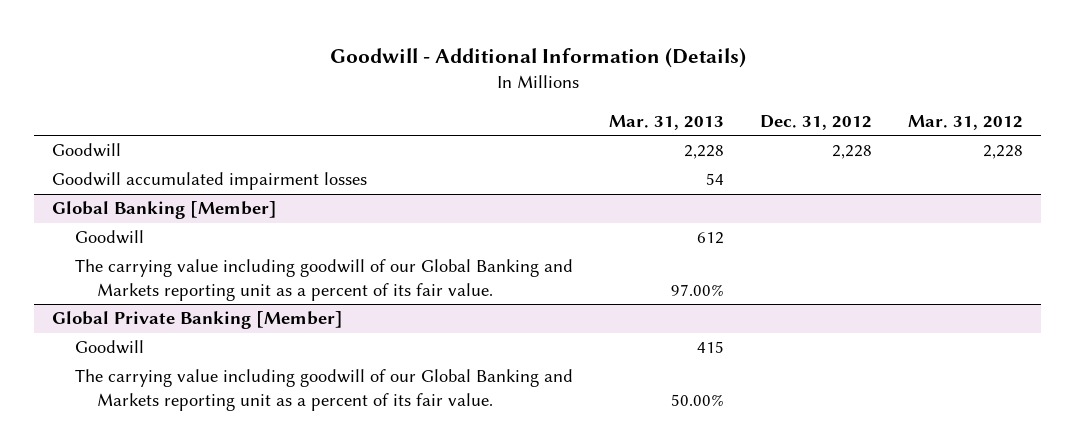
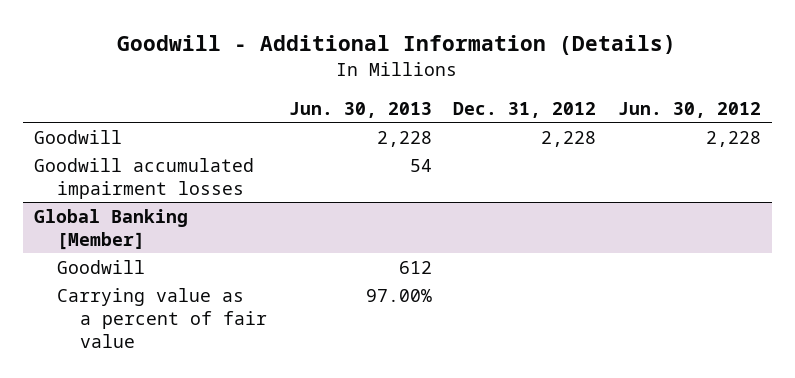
- | Mar. 31, 2013 | Dec. 31, 2012 | Mar. 31, 2012
+ | Jun. 30, 2013 | Dec. 31, 2012 | Jun. 30, 2012
@ Global Banking [Member]
- The carrying value including goodwill of our Global Banking and Markets reporting unit as a percent of its fair value. | 97.00% | |
- Global Private Banking [Member]
- Goodwill | 415 | |
- The carrying value including goodwill of our Global Banking and Markets reporting unit as a percent of its fair value. | 50.00% | |
@ Global Banking [Member]
+ Carrying value as a percent of fair value | 97.00% | |

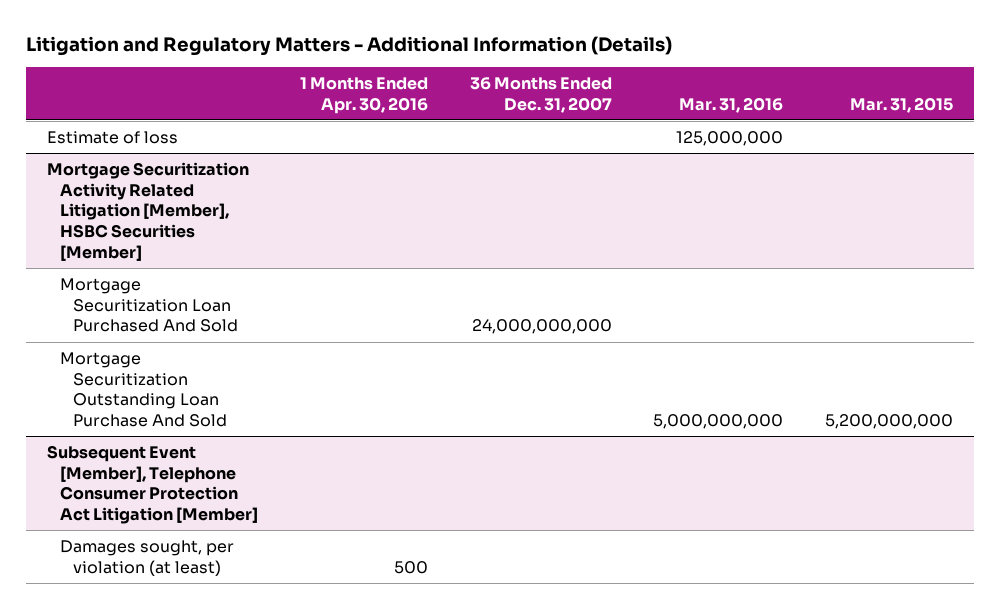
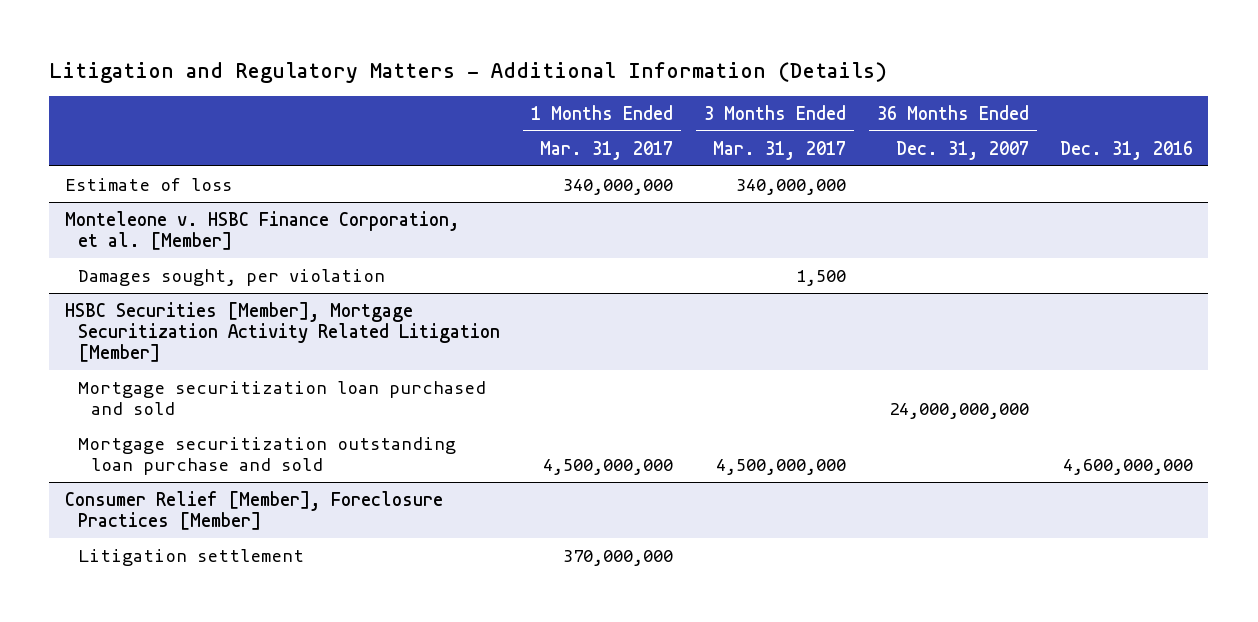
- | 1 Months Ended Apr. 30, 2016 | 36 Months Ended Dec. 31, 2007 | Mar. 31, 2016 | Mar. 31, 2015
+ | 1 Months Ended Mar. 31, 2017 | 3 Months Ended Mar. 31, 2017 | 36 Months Ended Dec. 31, 2007 | Dec. 31, 2016
- Mortgage Securitization Activity Related Litigation [Member], HSBC Securities [Member]
- Mortgage Securitization Loan Purchased And Sold | | 24,000,000,000 | |
- Mortgage Securitization Outstanding Loan Purchase And Sold | | | 5,000,000,000 | 5,200,000,000
- Subsequent Event [Member], Telephone Consumer Protection Act Litigation [Member]
- Damages sought, per violation (at least) | 500 | | |
+ Monteleone v. HSBC Finance Corporation, et al. [Member]
+ Damages sought, per violation | | 1,500 | |
+ HSBC Securities [Member], Mortgage Securitization Activity Related Litigation [Member]
+ Mortgage securitization loan purchased and sold | | | 24,000,000,000 |
+ Mortgage securitization outstanding loan purchase and sold | 4,500,000,000 | 4,500,000,000 | | 4,600,000,000
+ Consumer Relief [Member], Foreclosure Practices [Member]
+ Litigation settlement | 370,000,000 | | |

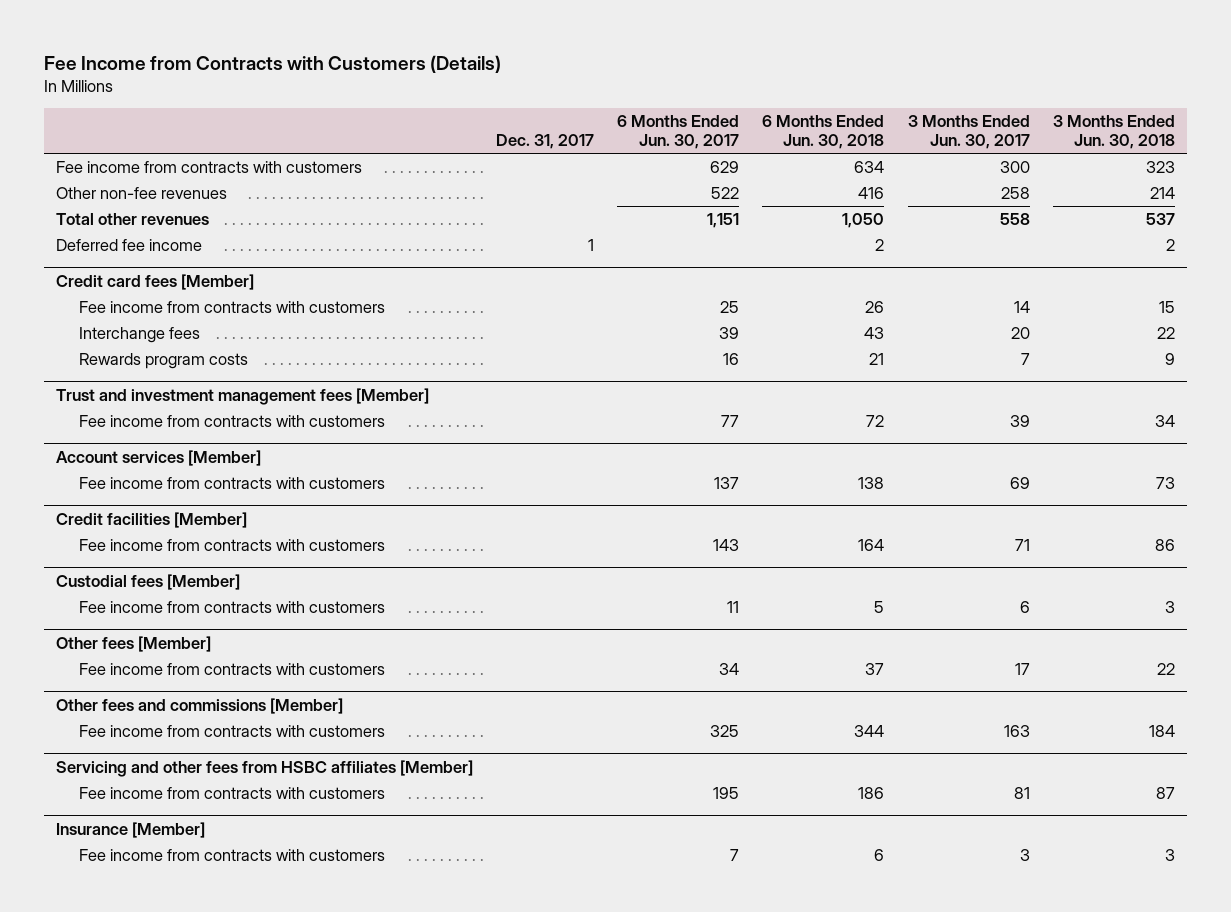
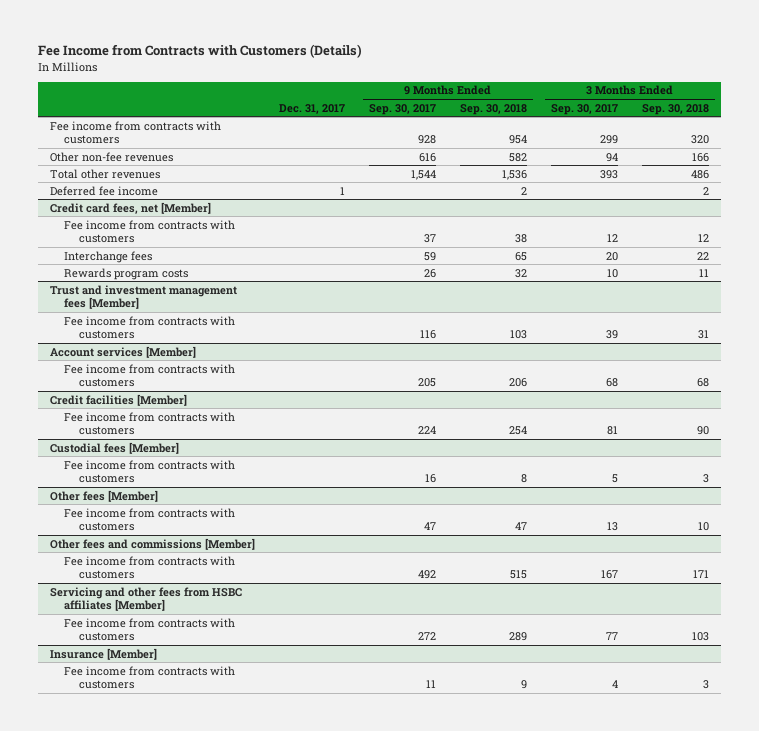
- | Dec. 31, 2017 | 6 Months Ended Jun. 30, 2017 | 6 Months Ended Jun. 30, 2018 | 3 Months Ended Jun. 30, 2017 | 3 Months Ended Jun. 30, 2018
+ | Dec. 31, 2017 | 9 Months Ended Sep. 30, 2017 | 9 Months Ended Sep. 30, 2018 | 3 Months Ended Sep. 30, 2017 | 3 Months Ended Sep. 30, 2018
- Credit card fees [Member]
+ Credit card fees, net [Member]

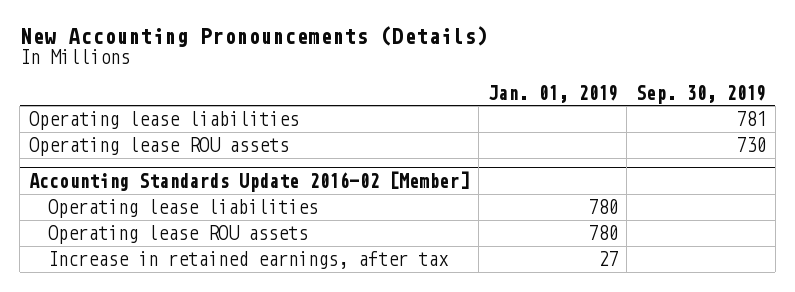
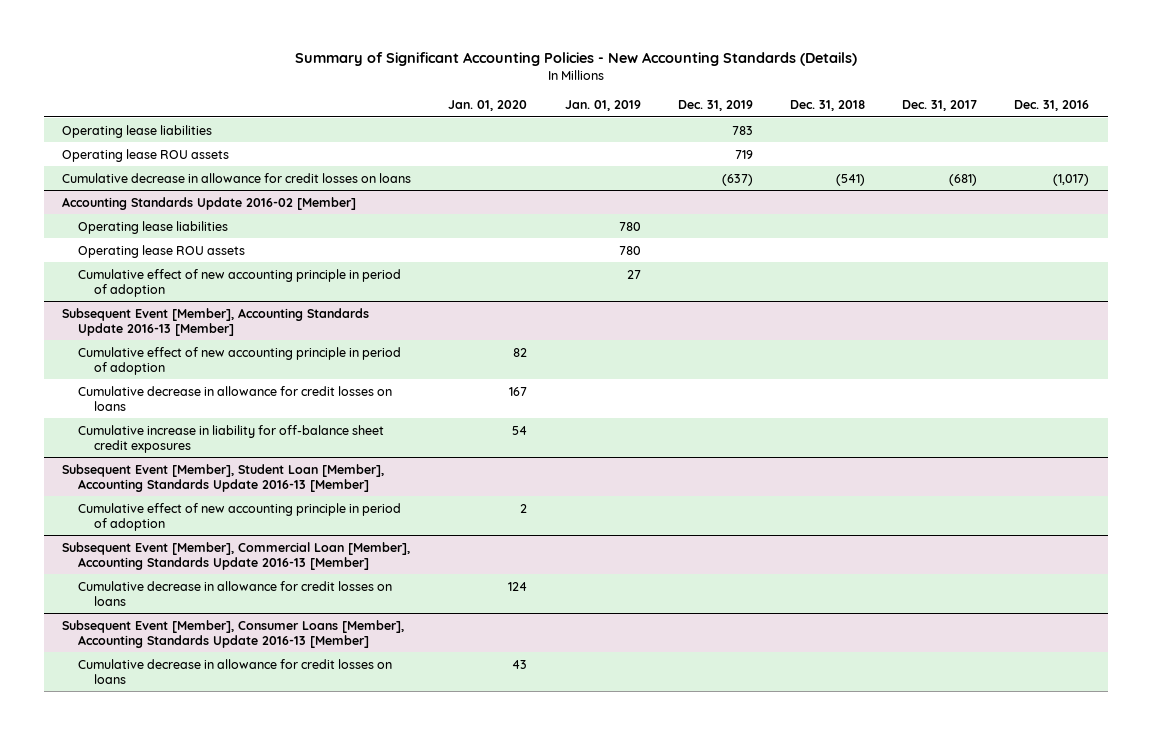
- New Accounting Pronouncements (Details)
+ Summary of Significant Accounting Policies - New Accounting Standards (Details)
- | Jan. 01, 2019 | Sep. 30, 2019
+ | Jan. 01, 2020 | Jan. 01, 2019 | Dec. 31, 2019 | Dec. 31, 2018 | Dec. 31, 2017 | Dec. 31, 2016
+ Cumulative decrease in allowance for credit losses on loans | | | (637) | (541) | (681) | (1,017)
@ Accounting Standards Update 2016-02 [Member]
- Increase in retained earnings, after tax | 27 |
+ Cumulative effect of new accounting principle in period of adoption | | 27 | | | |
+ Subsequent Event [Member], Accounting Standards Update 2016-13 [Member]
+ Cumulative effect of new accounting principle in period of adoption | 82 | | | | |
+ Cumulative decrease in allowance for credit losses on loans | 167 | | | | |
+ Cumulative increase in liability for off-balance sheet credit exposures | 54 | | | | |
+ Subsequent Event [Member], Student Loan [Member], Accounting Standards Update 2016-13 [Member]
+ Cumulative effect of new accounting principle in period of adoption | 2 | | | | |
+ Subsequent Event [Member], Commercial Loan [Member], Accounting Standards Update 2016-13 [Member]
+ Cumulative decrease in allowance for credit losses on loans | 124 | | | | |
+ Subsequent Event [Member], Consumer Loans [Member], Accounting Standards Update 2016-13 [Member]
+ Cumulative decrease in allowance for credit losses on loans | 43 | | | | |

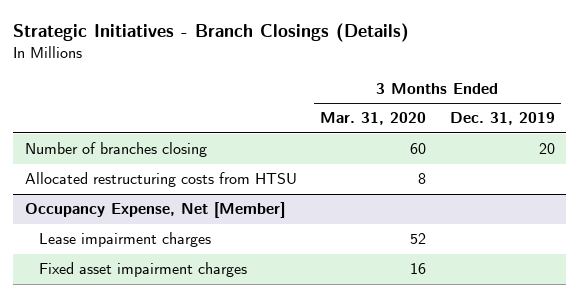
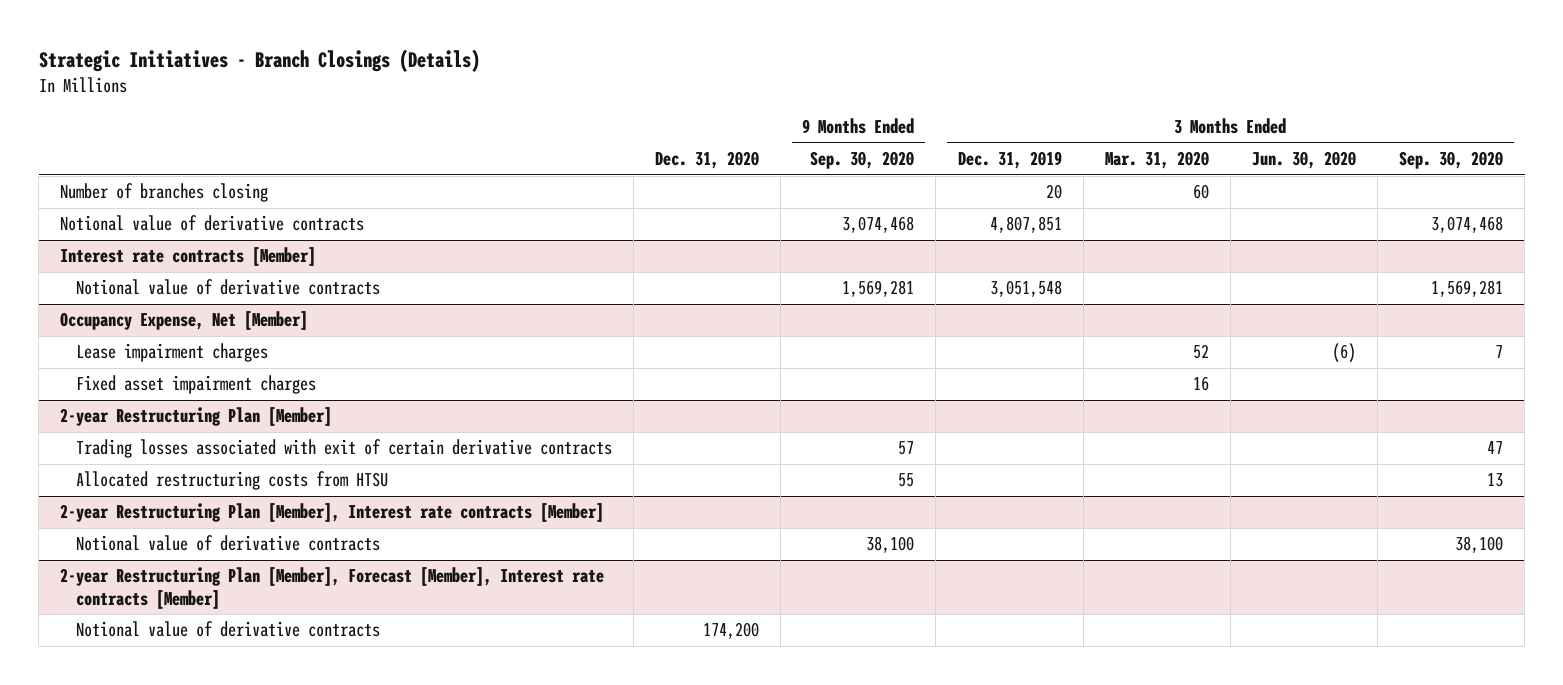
- | 3 Months Ended Mar. 31, 2020 | 3 Months Ended Dec. 31, 2019
+ | Dec. 31, 2020 | 9 Months Ended Sep. 30, 2020 | 3 Months Ended Dec. 31, 2019 | 3 Months Ended Mar. 31, 2020 | 3 Months Ended Jun. 30, 2020 | 3 Months Ended Sep. 30, 2020
- Allocated restructuring costs from HTSU | 8 |
+ Notional value of derivative contracts | | 3,074,468 | 4,807,851 | | | 3,074,468
+ Interest rate contracts [Member]
+ Notional value of derivative contracts | | 1,569,281 | 3,051,548 | | | 1,569,281
+ 2-year Restructuring Plan [Member]
+ Trading losses associated with exit of certain derivative contracts | | 57 | | | | 47
+ Allocated restructuring costs from HTSU | | 55 | | | | 13
+ 2-year Restructuring Plan [Member], Interest rate contracts [Member]
+ Notional value of derivative contracts | | 38,100 | | | | 38,100
+ 2-year Restructuring Plan [Member], Forecast [Member], Interest rate contracts [Member]
+ Notional value of derivative contracts | 174,200 | | | | |

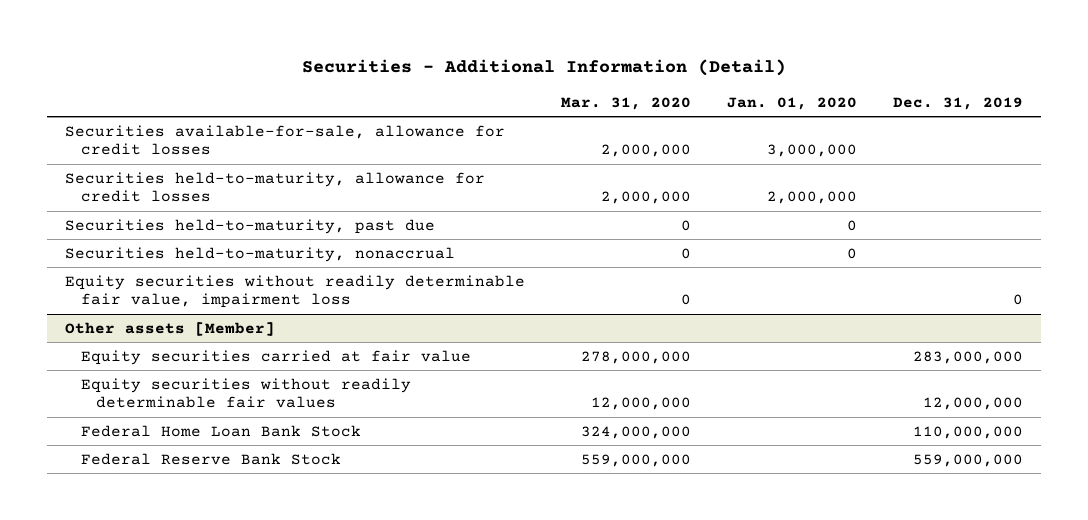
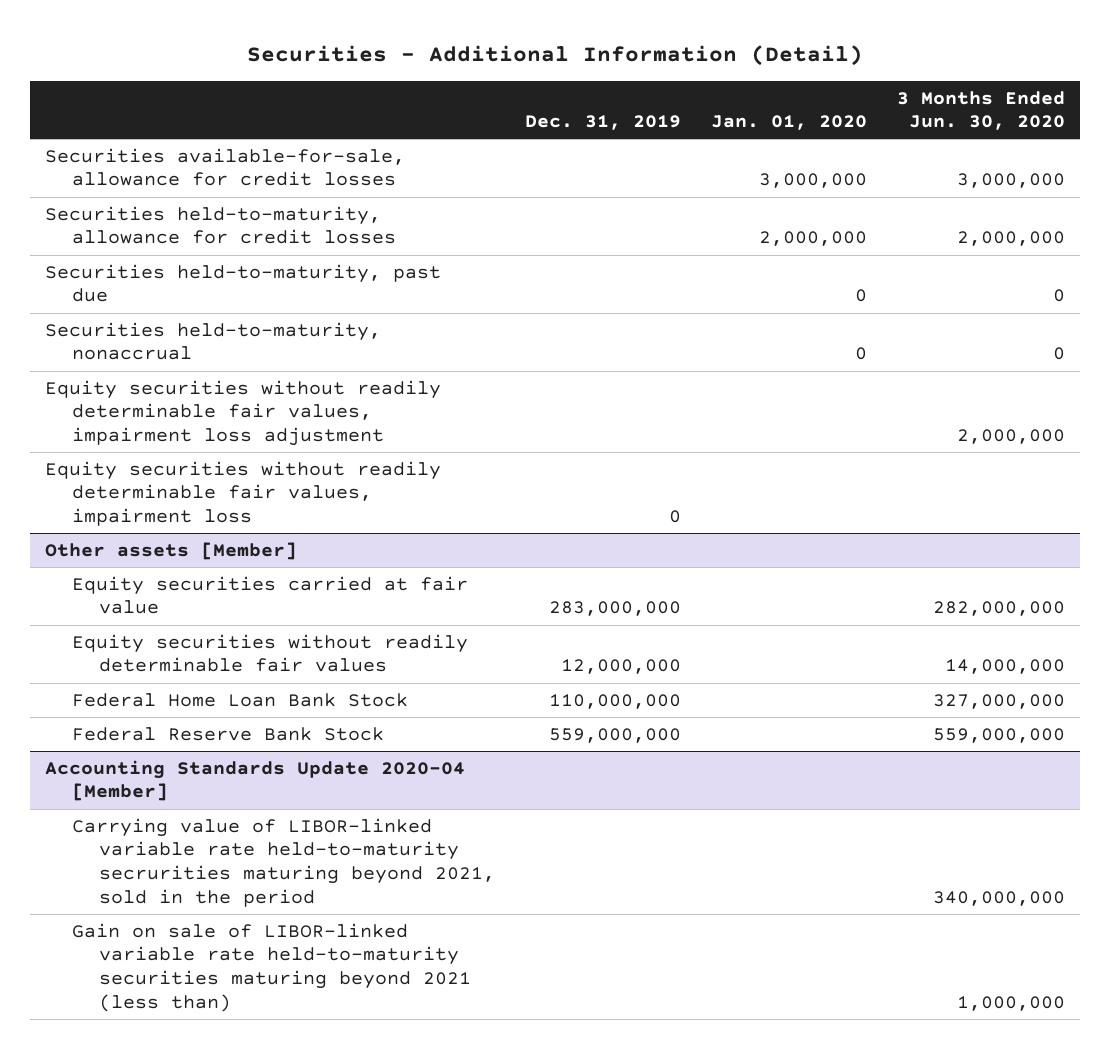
- | Mar. 31, 2020 | Jan. 01, 2020 | Dec. 31, 2019
+ | Dec. 31, 2019 | Jan. 01, 2020 | 3 Months Ended Jun. 30, 2020
- Equity securities without readily determinable fair value, impairment loss | 0 | | 0
+ Equity securities without readily determinable fair values, impairment loss adjustment | | | 2,000,000
+ Equity securities without readily determinable fair values, impairment loss | 0 | |
+ Accounting Standards Update 2020-04 [Member]
+ Carrying value of LIBOR-linked variable rate held-to-maturity secrurities maturing beyond 2021, sold in the period | | | 340,000,000
+ Gain on sale of LIBOR-linked variable rate held-to-maturity securities maturing beyond 2021 (less than) | | | 1,000,000

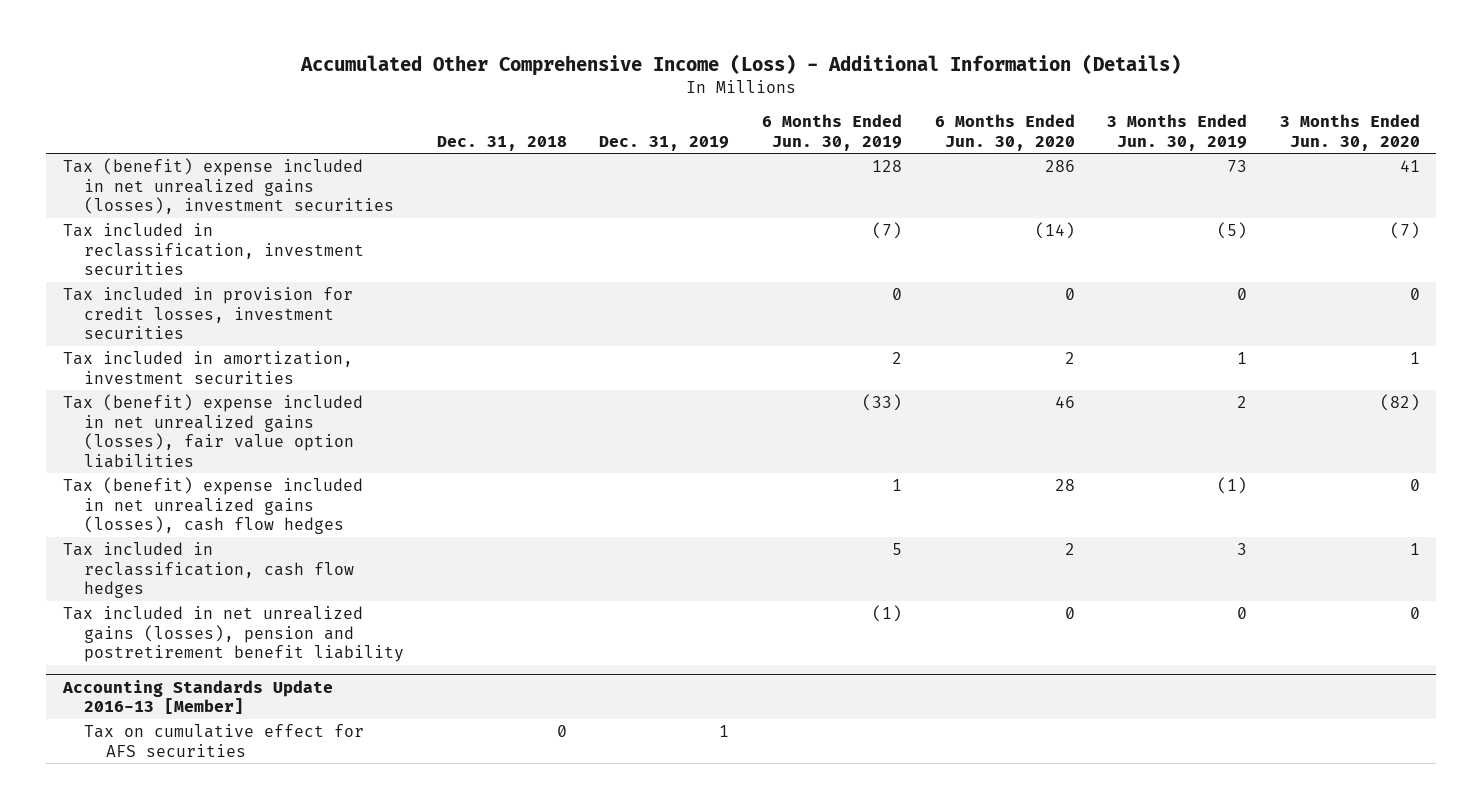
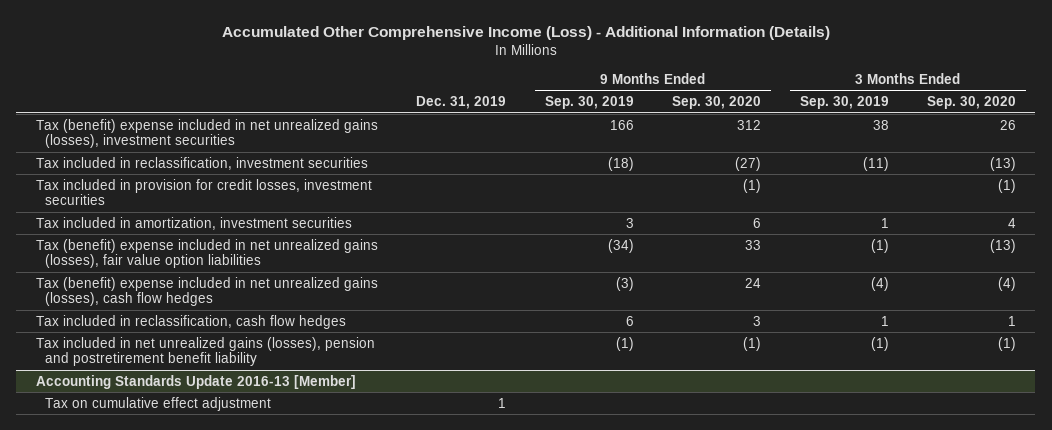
- | Dec. 31, 2018 | Dec. 31, 2019 | 6 Months Ended Jun. 30, 2019 | 6 Months Ended Jun. 30, 2020 | 3 Months Ended Jun. 30, 2019 | 3 Months Ended Jun. 30, 2020
+ | Dec. 31, 2019 | 9 Months Ended Sep. 30, 2019 | 9 Months Ended Sep. 30, 2020 | 3 Months Ended Sep. 30, 2019 | 3 Months Ended Sep. 30, 2020
@ Accounting Standards Update 2016-13 [Member]
- Tax on cumulative effect for AFS securities | 0 | 1 | | | |
+ Tax on cumulative effect adjustment | 1 | | | |

